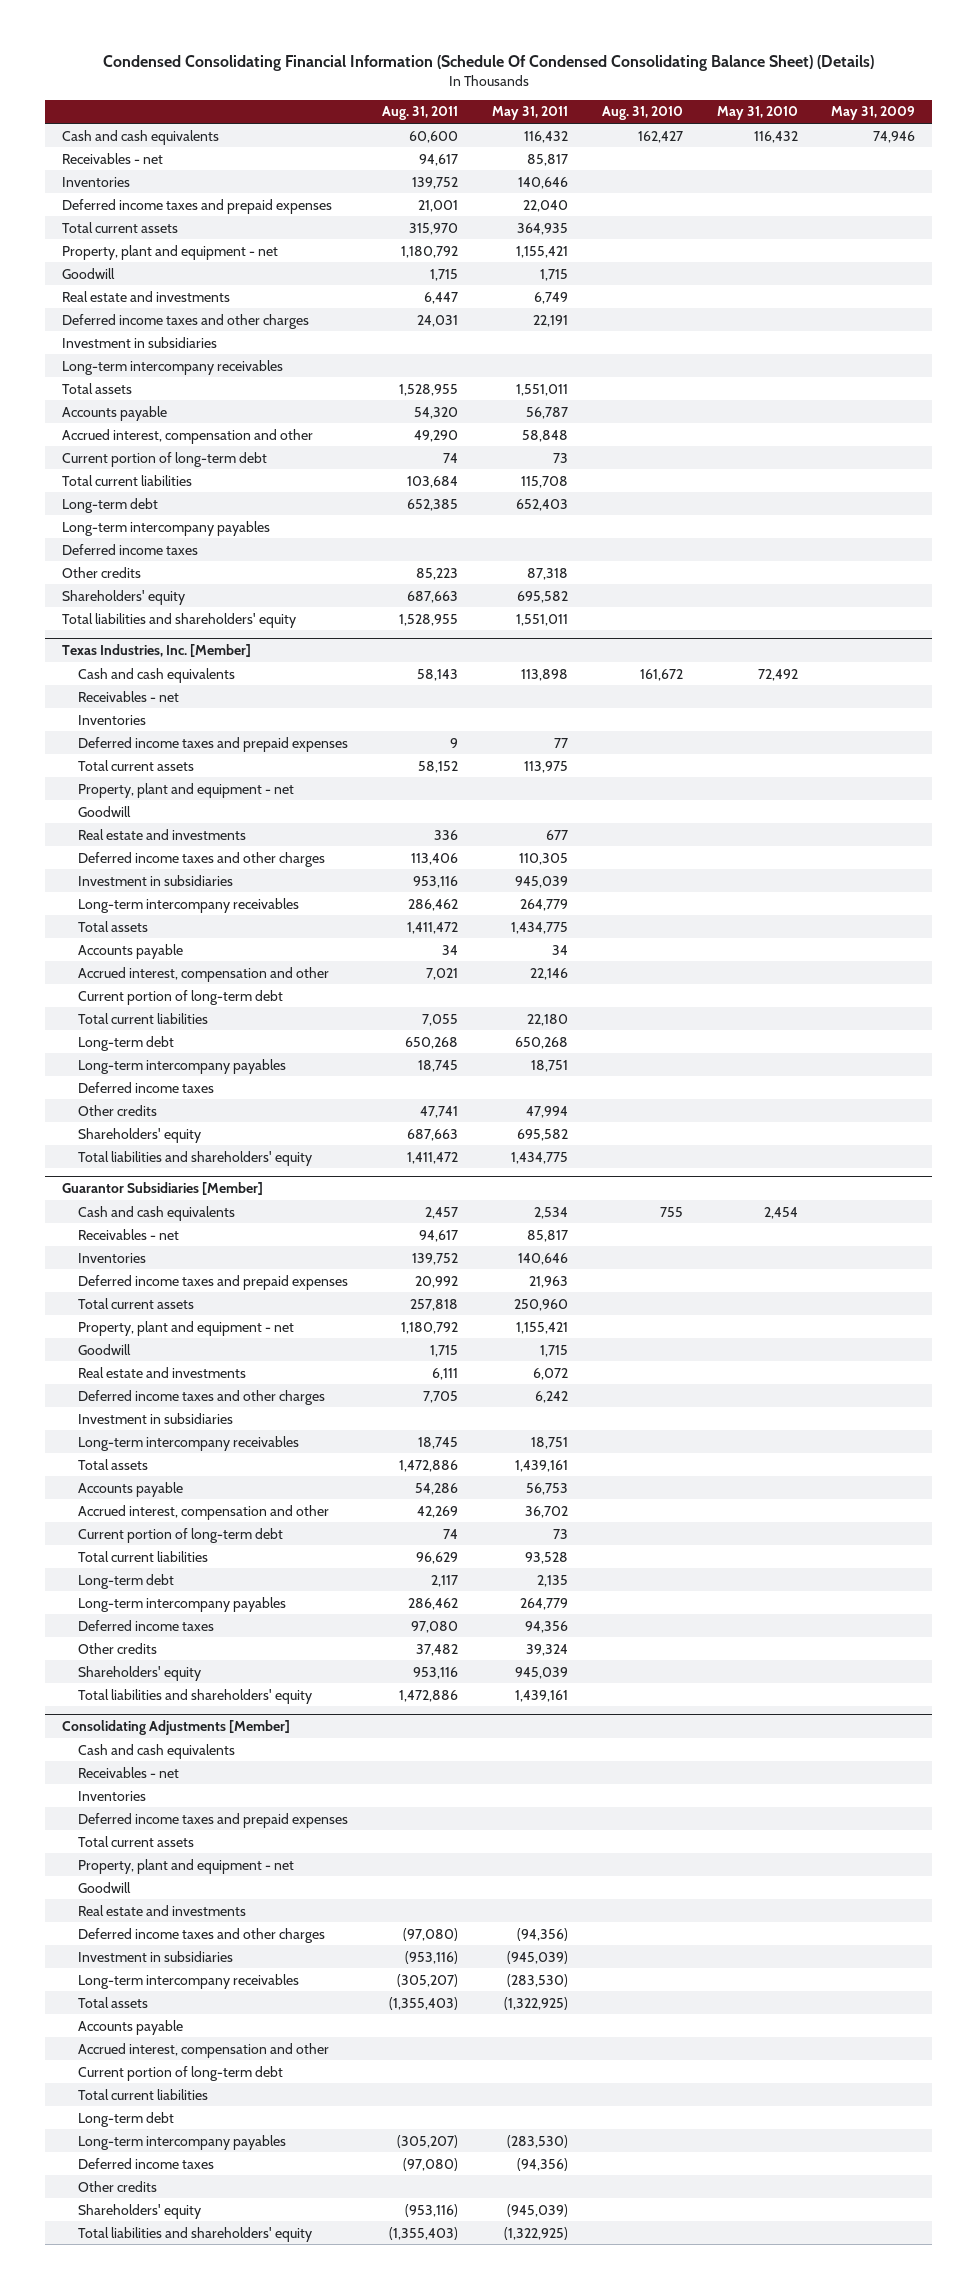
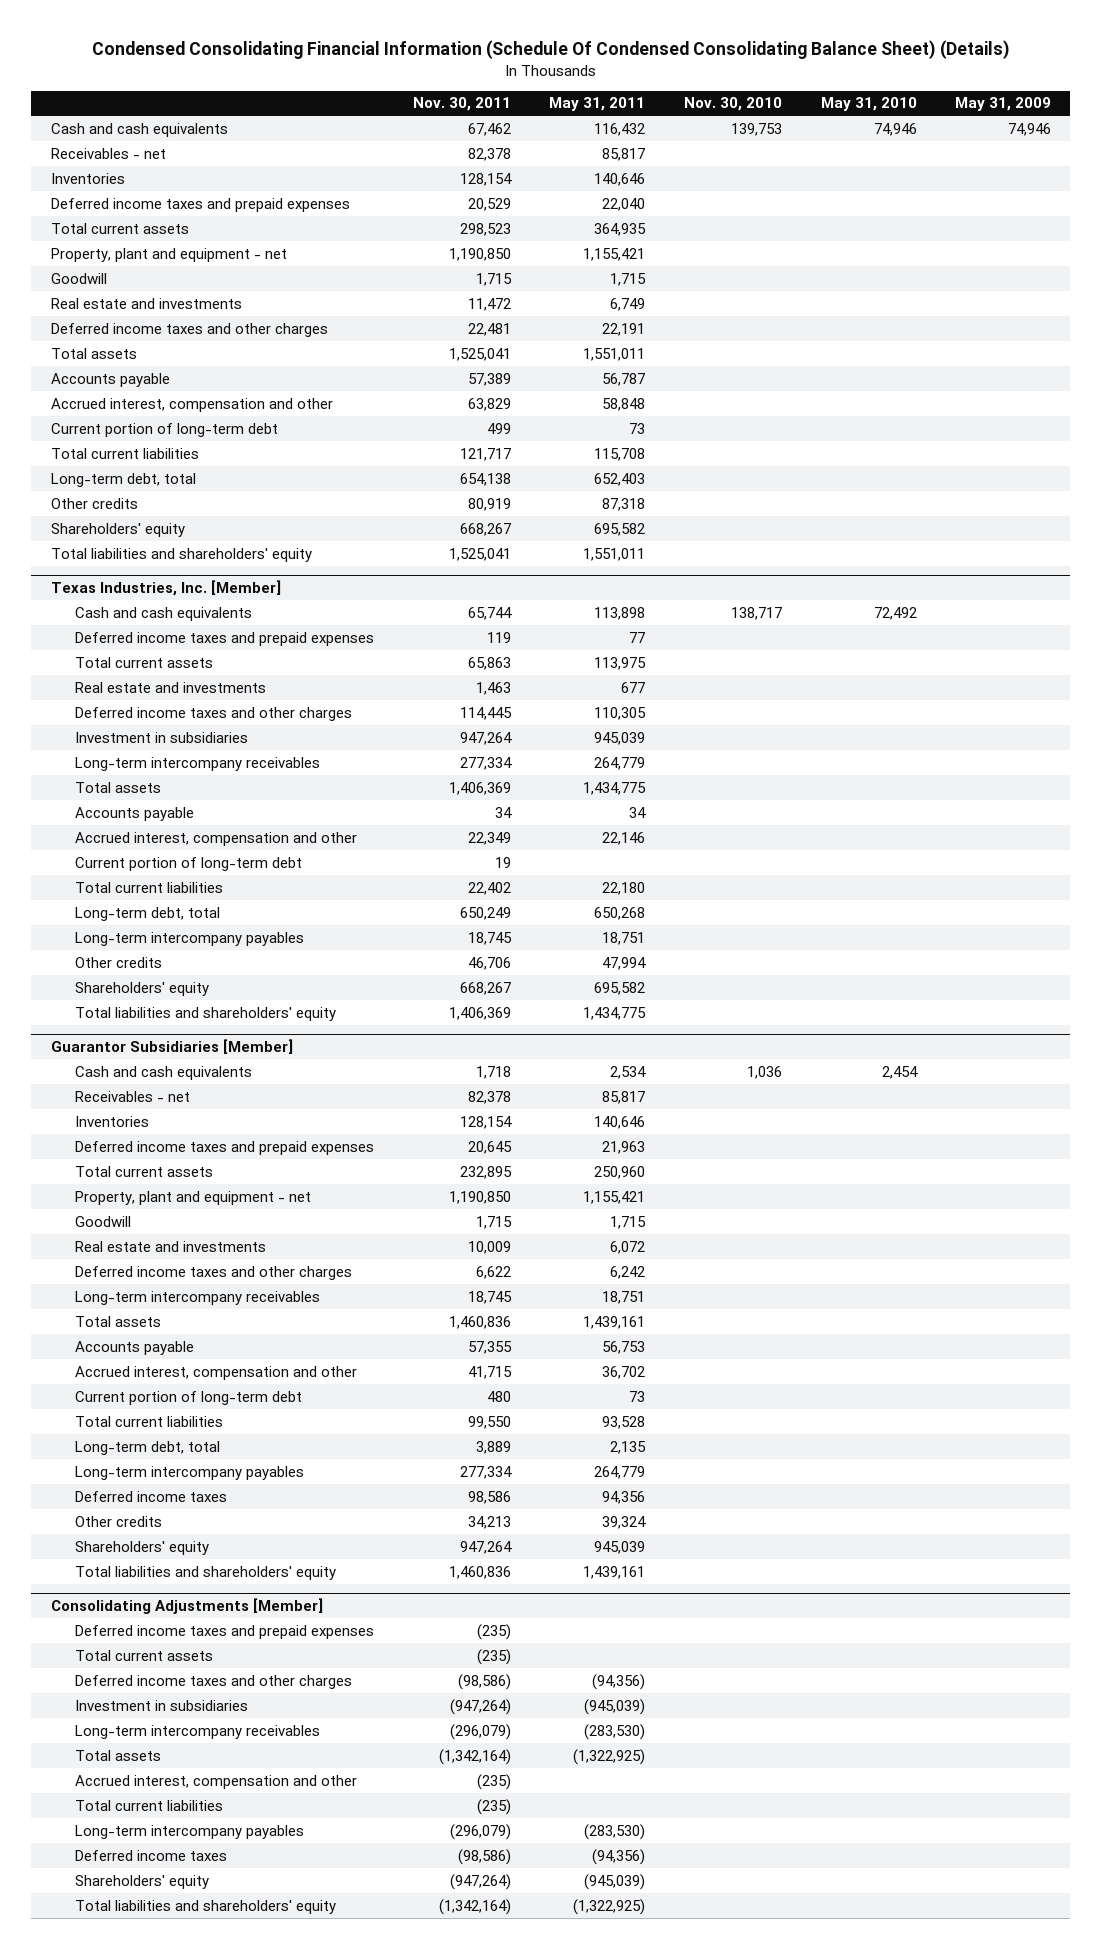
- | Aug. 31, 2011 | May 31, 2011 | Aug. 31, 2010 | May 31, 2010 | May 31, 2009
+ | Nov. 30, 2011 | May 31, 2011 | Nov. 30, 2010 | May 31, 2010 | May 31, 2009
- Cash and cash equivalents | 60,600 | 116,432 | 162,427 | 116,432 | 74,946
+ Cash and cash equivalents | 67,462 | 116,432 | 139,753 | 74,946 | 74,946
- Investment in subsidiaries
- Long-term intercompany receivables
- Long-term debt | 652,385 | 652,403 | | |
- Long-term intercompany payables
- Deferred income taxes
+ Long-term debt, total | 654,138 | 652,403 | | |
@ Texas Industries, Inc. [Member]
- Receivables - net
- Inventories
- Property, plant and equipment - net
- Goodwill
- Long-term debt | 650,268 | 650,268 | | |
+ Long-term debt, total | 650,249 | 650,268 | | |
- Deferred income taxes
@ Guarantor Subsidiaries [Member]
- Investment in subsidiaries
- Long-term debt | 2,117 | 2,135 | | |
+ Long-term debt, total | 3,889 | 2,135 | | |
@ Consolidating Adjustments [Member]
- Cash and cash equivalents
- Receivables - net
- Inventories
- Property, plant and equipment - net
- Goodwill
- Real estate and investments
- Accounts payable
- Current portion of long-term debt
- Long-term debt
- Other credits

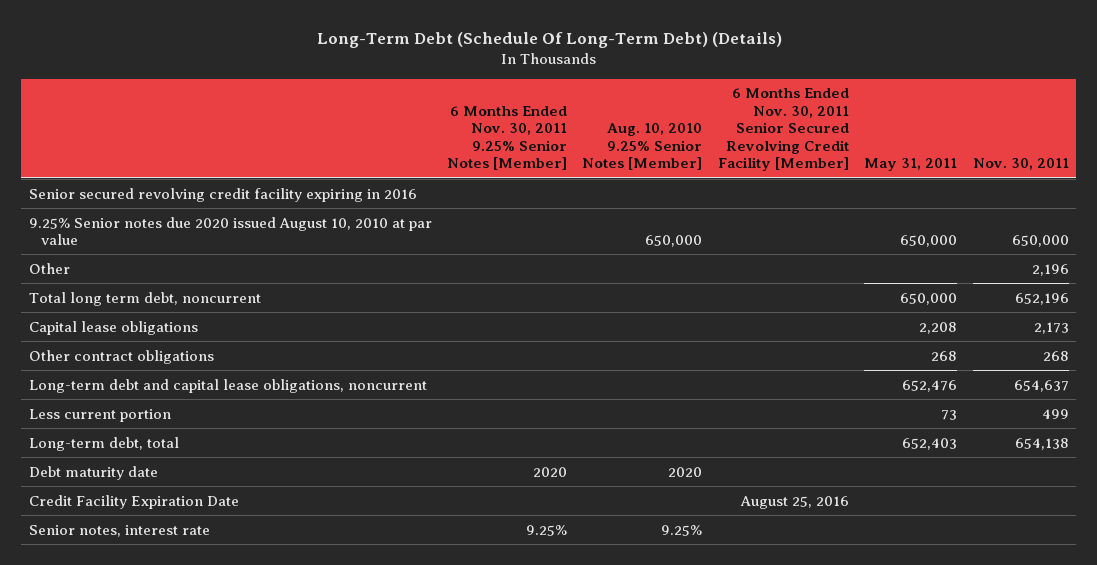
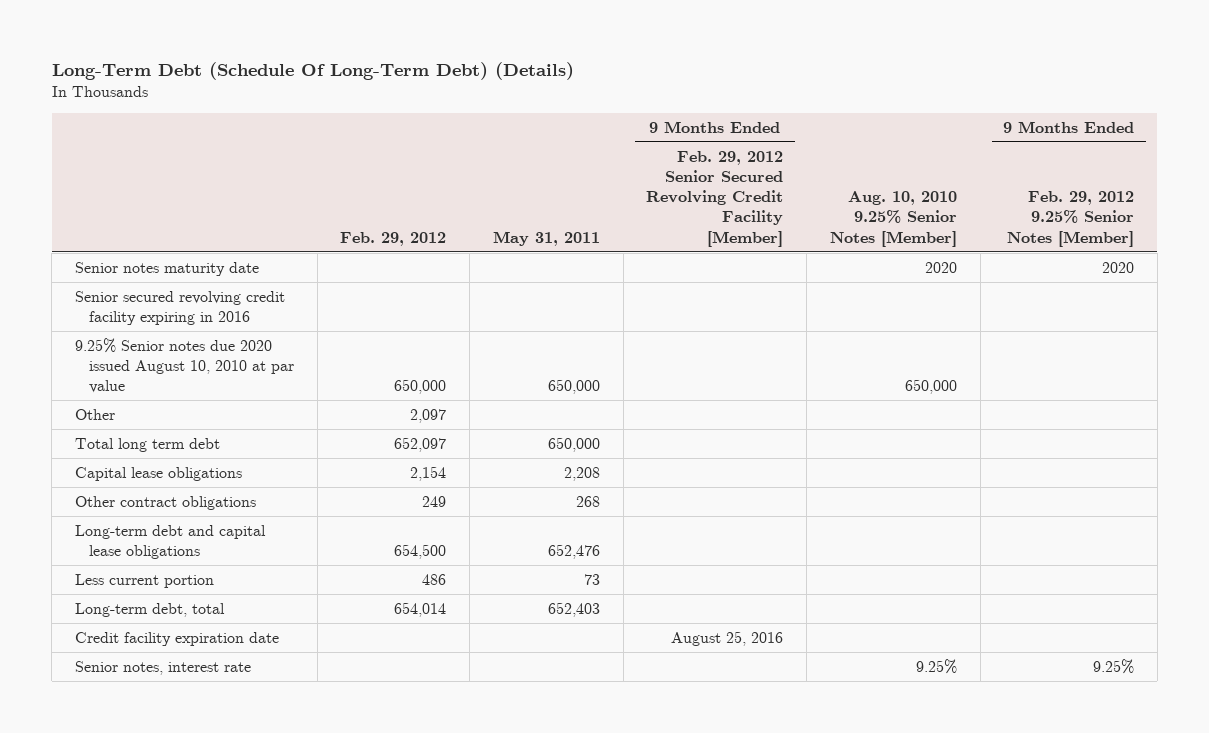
- | 6 Months Ended Nov. 30, 2011 9.25% Senior Notes [Member] | Aug. 10, 2010 9.25% Senior Notes [Member] | 6 Months Ended Nov. 30, 2011 Senior Secured Revolving Credit Facility [Member] | May 31, 2011 | Nov. 30, 2011
+ | Feb. 29, 2012 | May 31, 2011 | 9 Months Ended Feb. 29, 2012 Senior Secured Revolving Credit Facility [Member] | Aug. 10, 2010 9.25% Senior Notes [Member] | 9 Months Ended Feb. 29, 2012 9.25% Senior Notes [Member]
+ Senior notes maturity date | | | | 2020 | 2020
- Total long term debt, noncurrent | | | | 650,000 | 652,196
+ Total long term debt | 652,097 | 650,000 | | |
- Long-term debt and capital lease obligations, noncurrent | | | | 652,476 | 654,637
+ Long-term debt and capital lease obligations | 654,500 | 652,476 | | |
- Debt maturity date | 2020 | 2020 | | |
- Credit Facility Expiration Date | | | August 25, 2016 | |
+ Credit facility expiration date | | | August 25, 2016 | |

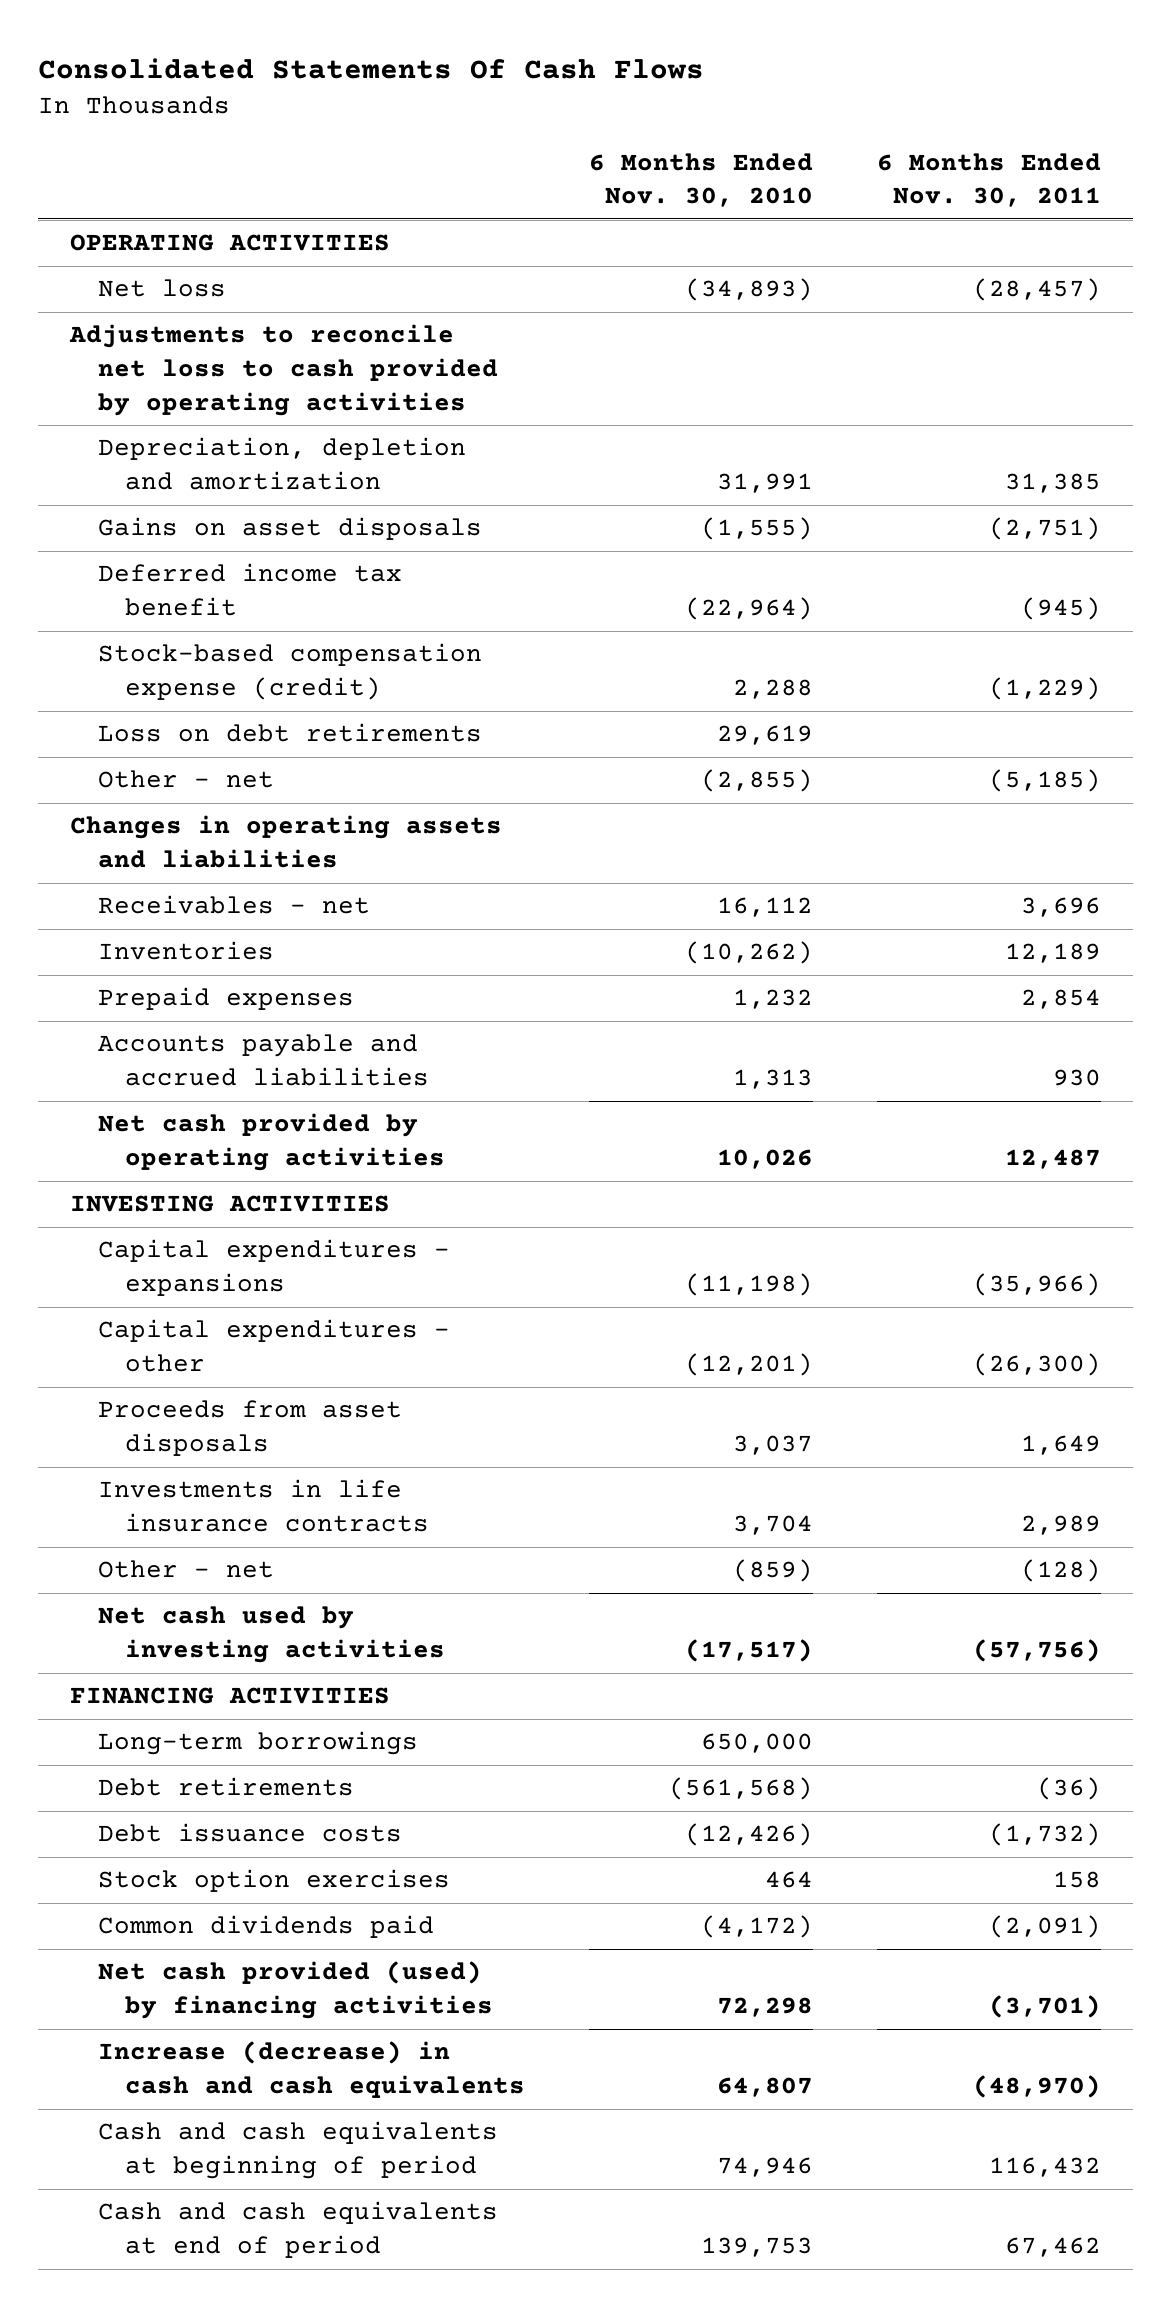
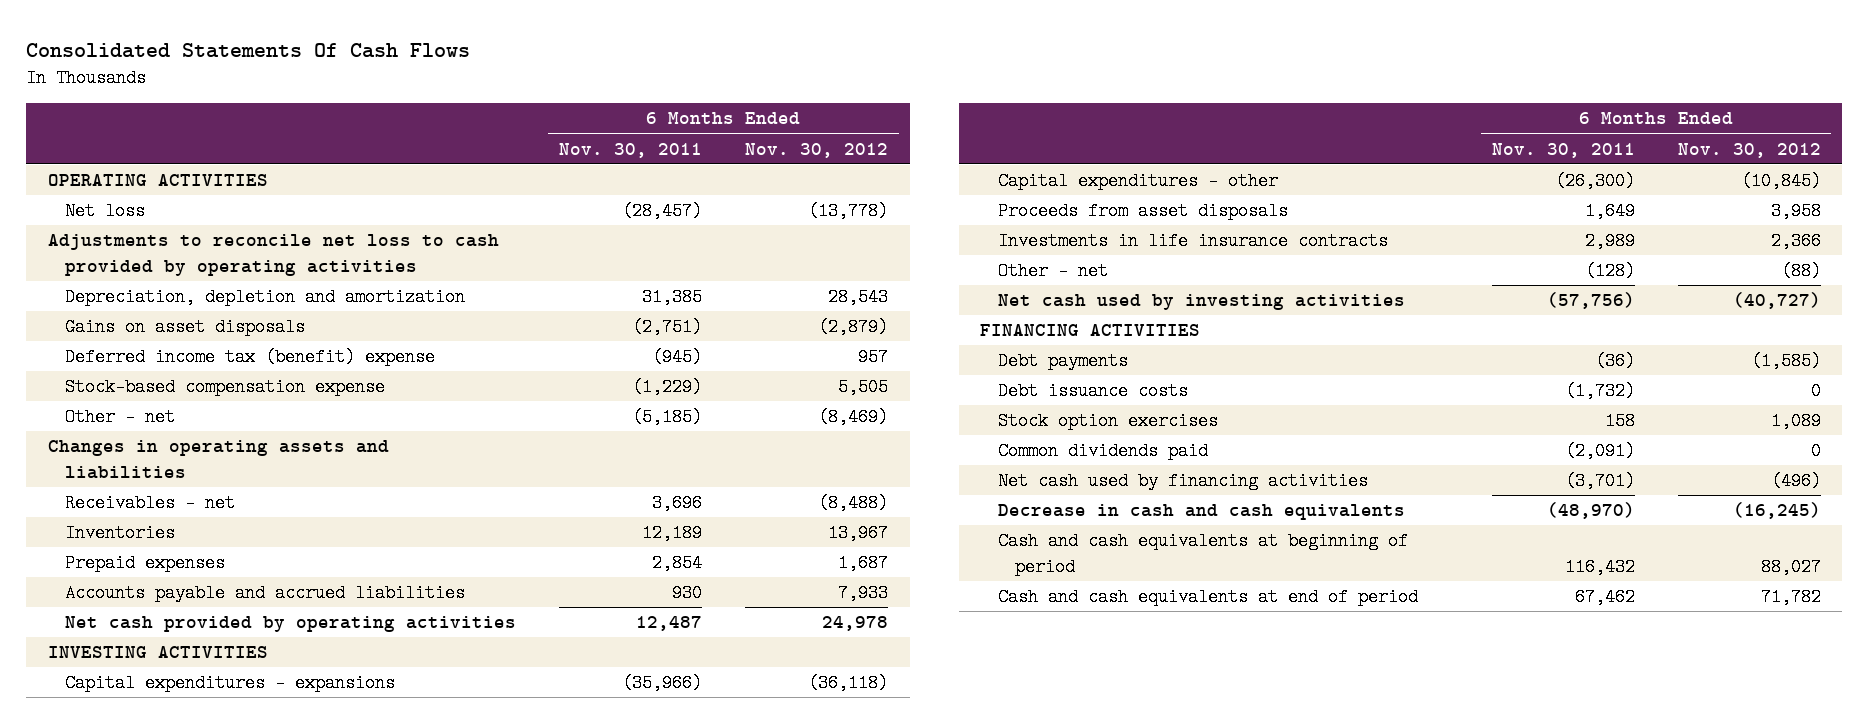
- | 6 Months Ended Nov. 30, 2010 | 6 Months Ended Nov. 30, 2011
+ | 6 Months Ended Nov. 30, 2011 | 6 Months Ended Nov. 30, 2012
- Deferred income tax benefit | (22,964) | (945)
- Stock-based compensation expense (credit) | 2,288 | (1,229)
- Loss on debt retirements | 29,619 |
+ Deferred income tax (benefit) expense | (945) | 957
+ Stock-based compensation expense | (1,229) | 5,505
- Long-term borrowings | 650,000 |
- Debt retirements | (561,568) | (36)
+ Debt payments | (36) | (1,585)
- Net cash provided (used) by financing activities | 72,298 | (3,701)
- Increase (decrease) in cash and cash equivalents | 64,807 | (48,970)
+ Net cash used by financing activities | (3,701) | (496)
+ Decrease in cash and cash equivalents | (48,970) | (16,245)

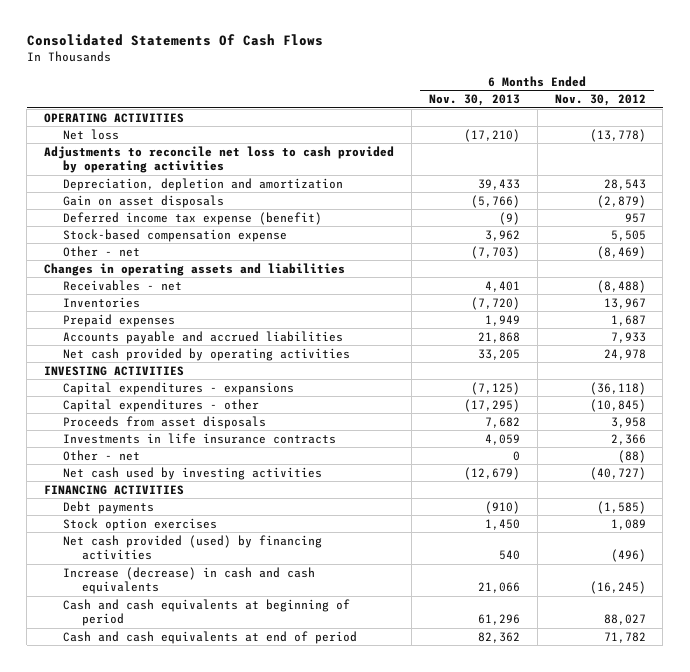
- | 6 Months Ended Nov. 30, 2011 | 6 Months Ended Nov. 30, 2012
+ | 6 Months Ended Nov. 30, 2013 | 6 Months Ended Nov. 30, 2012
- Gains on asset disposals | (2,751) | (2,879)
- Deferred income tax (benefit) expense | (945) | 957
+ Gain on asset disposals | (5,766) | (2,879)
+ Deferred income tax expense (benefit) | (9) | 957
- Debt issuance costs | (1,732) | 0
- Common dividends paid | (2,091) | 0
- Net cash used by financing activities | (3,701) | (496)
- Decrease in cash and cash equivalents | (48,970) | (16,245)
+ Net cash provided (used) by financing activities | 540 | (496)
+ Increase (decrease) in cash and cash equivalents | 21,066 | (16,245)

